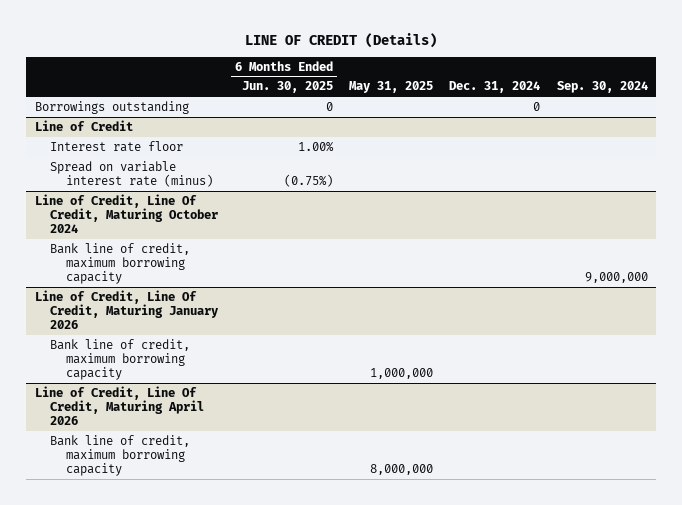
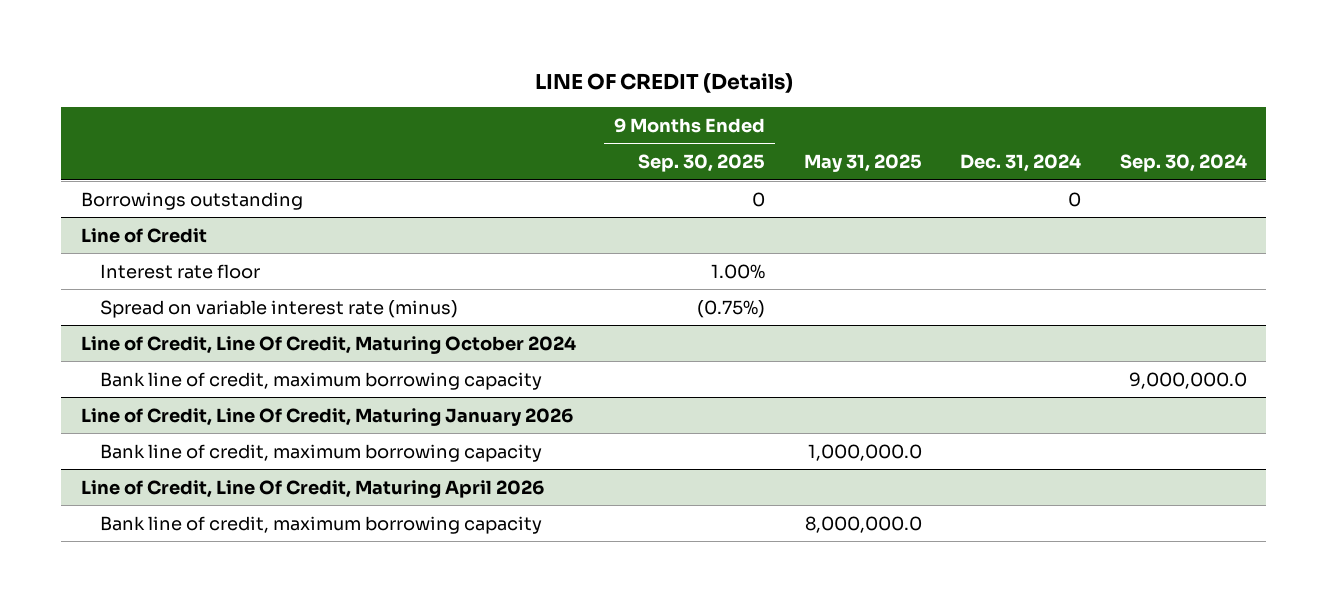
- | 6 Months Ended Jun. 30, 2025 | May 31, 2025 | Dec. 31, 2024 | Sep. 30, 2024
+ | 9 Months Ended Sep. 30, 2025 | May 31, 2025 | Dec. 31, 2024 | Sep. 30, 2024
@ Line of Credit, Line Of Credit, Maturing October 2024
- Bank line of credit, maximum borrowing capacity | | | | 9,000,000
+ Bank line of credit, maximum borrowing capacity | | | | 9,000,000.0
@ Line of Credit, Line Of Credit, Maturing January 2026
- Bank line of credit, maximum borrowing capacity | | 1,000,000 | |
+ Bank line of credit, maximum borrowing capacity | | 1,000,000.0 | |
@ Line of Credit, Line Of Credit, Maturing April 2026
- Bank line of credit, maximum borrowing capacity | | 8,000,000 | |
+ Bank line of credit, maximum borrowing capacity | | 8,000,000.0 | |

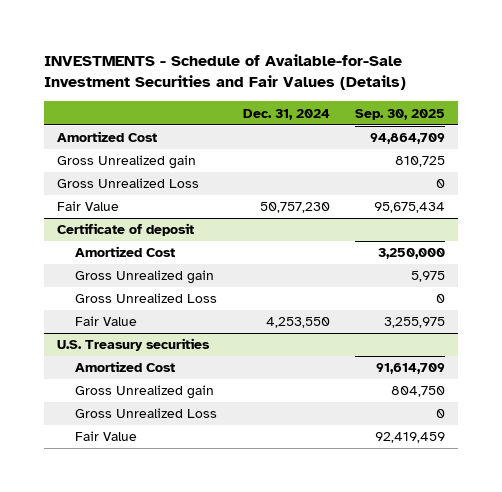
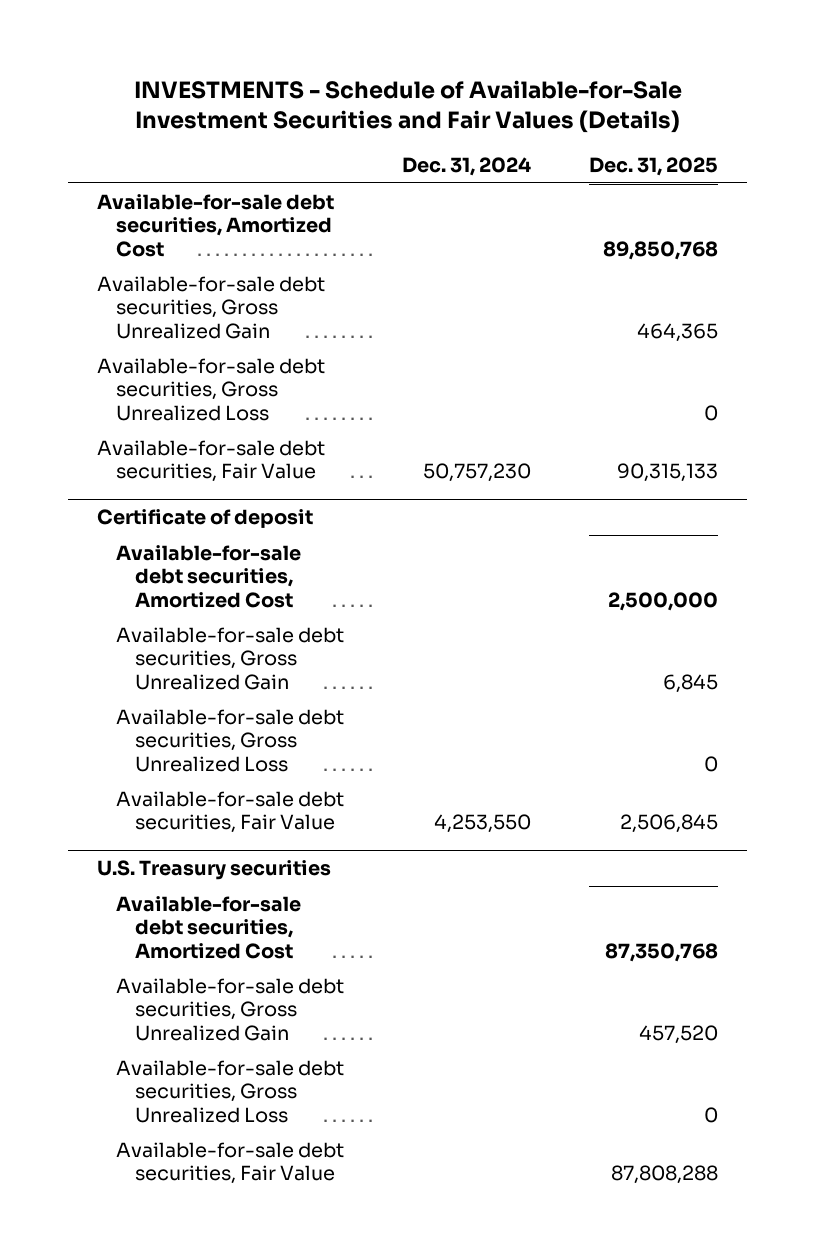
- | Dec. 31, 2024 | Sep. 30, 2025
+ | Dec. 31, 2024 | Dec. 31, 2025
- Amortized Cost | | 94,864,709
- Gross Unrealized gain | | 810,725
- Gross Unrealized Loss | | 0
- Fair Value | 50,757,230 | 95,675,434
+ Available-for-sale debt securities, Amortized Cost | | 89,850,768
+ Available-for-sale debt securities, Gross Unrealized Gain | | 464,365
+ Available-for-sale debt securities, Gross Unrealized Loss | | 0
+ Available-for-sale debt securities, Fair Value | 50,757,230 | 90,315,133
@ Certificate of deposit
- Amortized Cost | | 3,250,000
- Gross Unrealized gain | | 5,975
- Gross Unrealized Loss | | 0
- Fair Value | 4,253,550 | 3,255,975
+ Available-for-sale debt securities, Amortized Cost | | 2,500,000
+ Available-for-sale debt securities, Gross Unrealized Gain | | 6,845
+ Available-for-sale debt securities, Gross Unrealized Loss | | 0
+ Available-for-sale debt securities, Fair Value | 4,253,550 | 2,506,845
@ U.S. Treasury securities
- Amortized Cost | | 91,614,709
- Gross Unrealized gain | | 804,750
- Gross Unrealized Loss | | 0
- Fair Value | | 92,419,459
+ Available-for-sale debt securities, Amortized Cost | | 87,350,768
+ Available-for-sale debt securities, Gross Unrealized Gain | | 457,520
+ Available-for-sale debt securities, Gross Unrealized Loss | | 0
+ Available-for-sale debt securities, Fair Value | | 87,808,288

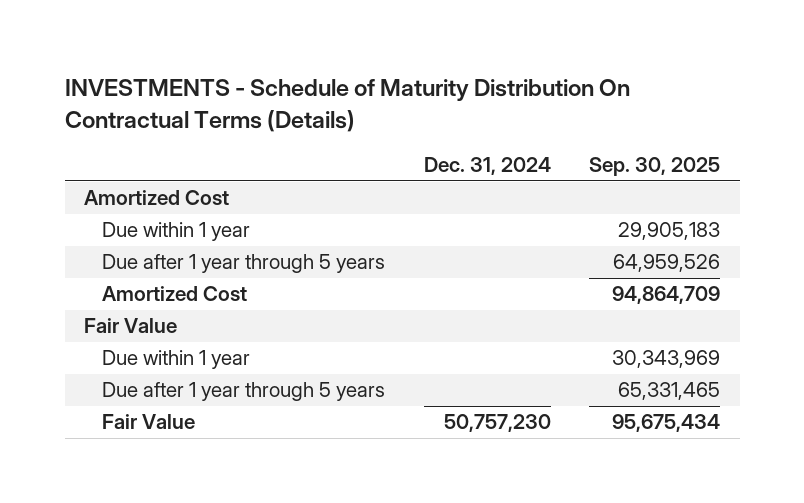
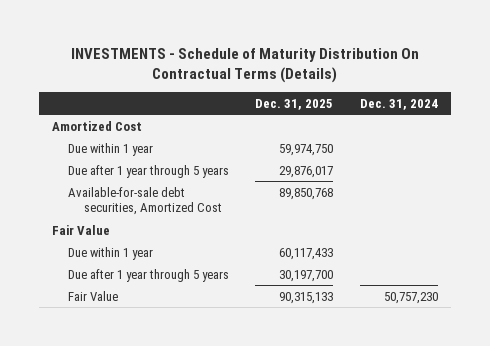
- | Dec. 31, 2024 | Sep. 30, 2025
+ | Dec. 31, 2025 | Dec. 31, 2024
- Amortized Cost | | 94,864,709
+ Available-for-sale debt securities, Amortized Cost | 89,850,768 |

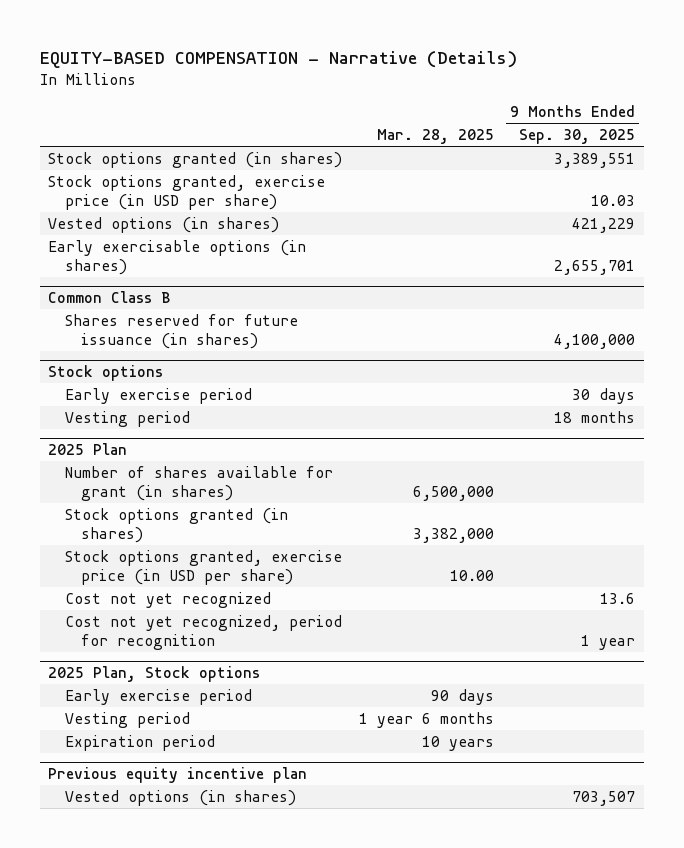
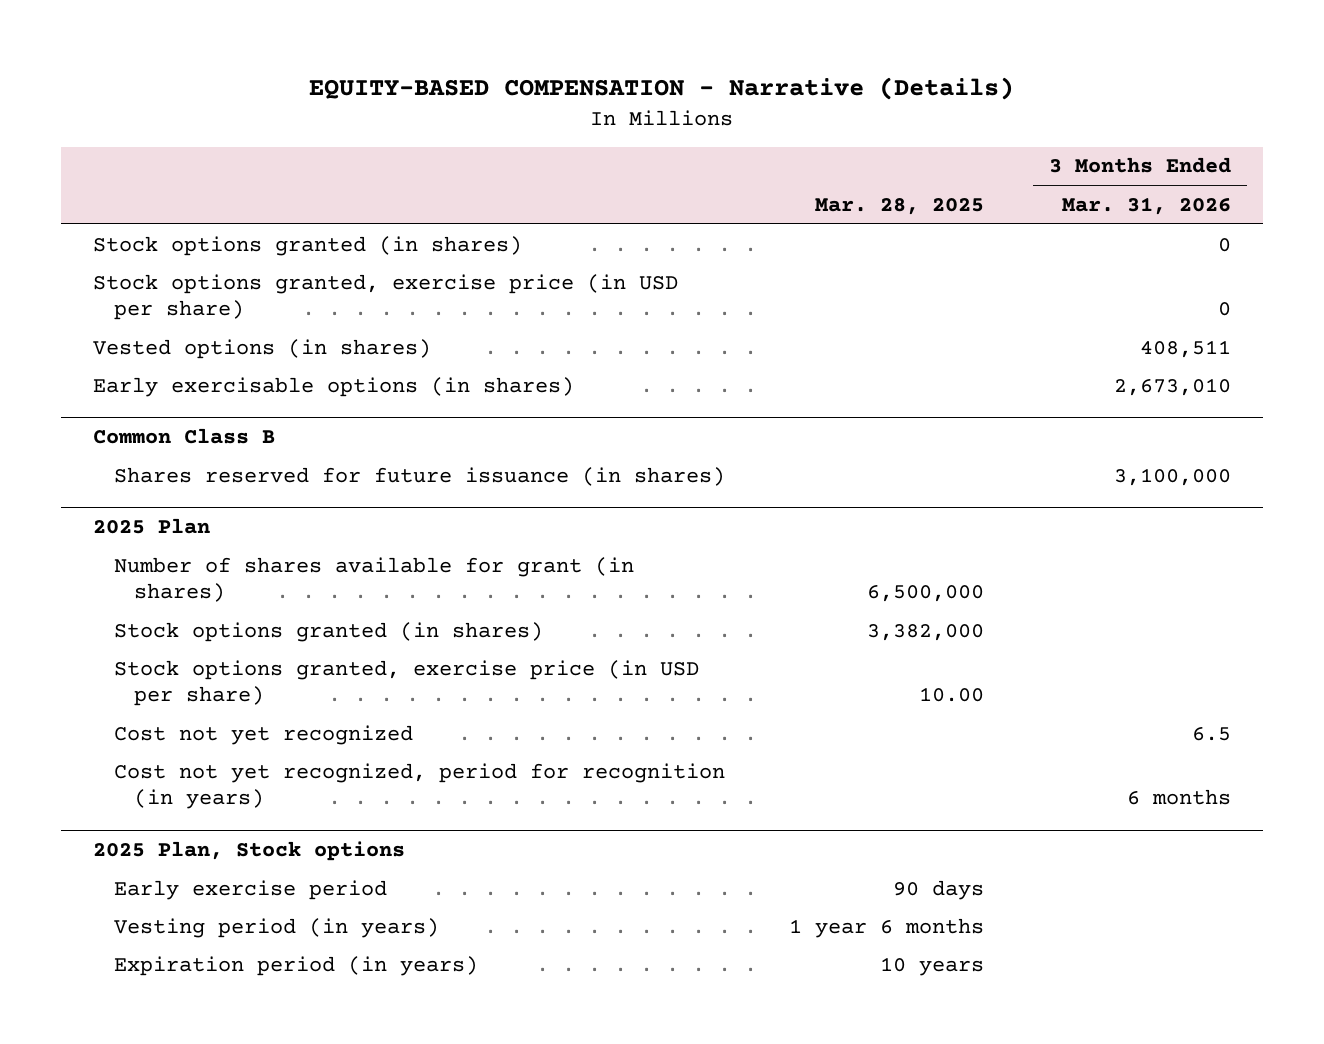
- | Mar. 28, 2025 | 9 Months Ended Sep. 30, 2025
+ | Mar. 28, 2025 | 3 Months Ended Mar. 31, 2026
- Stock options
- Early exercise period | | 30 days
- Vesting period | | 18 months
@ 2025 Plan
- Cost not yet recognized, period for recognition | | 1 year
+ Cost not yet recognized, period for recognition (in years) | | 6 months
@ 2025 Plan, Stock options
- Vesting period | 1 year 6 months |
- Expiration period | 10 years |
- Previous equity incentive plan
- Vested options (in shares) | | 703,507
@ 2025 Plan, Stock options
+ Vesting period (in years) | 1 year 6 months |
+ Expiration period (in years) | 10 years |

